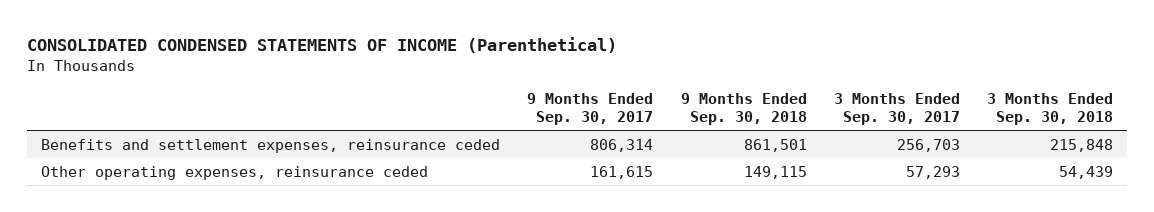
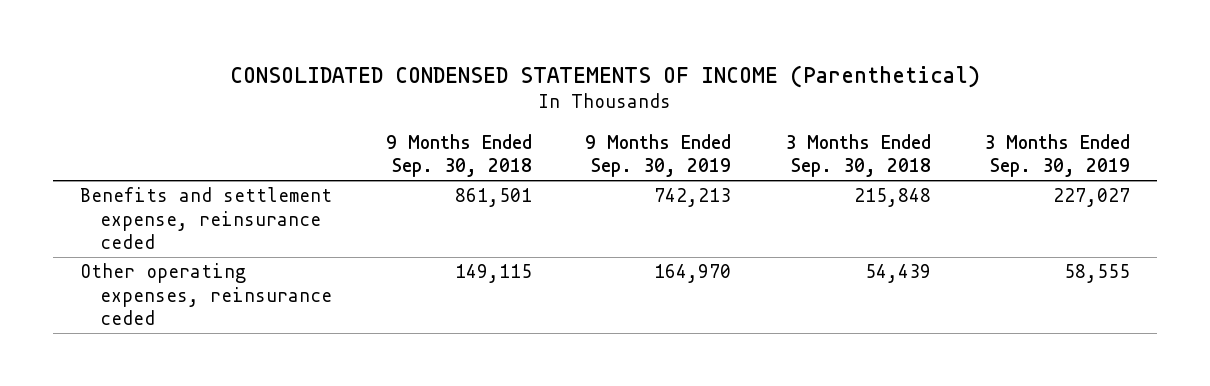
- | 9 Months Ended Sep. 30, 2017 | 9 Months Ended Sep. 30, 2018 | 3 Months Ended Sep. 30, 2017 | 3 Months Ended Sep. 30, 2018
+ | 9 Months Ended Sep. 30, 2018 | 9 Months Ended Sep. 30, 2019 | 3 Months Ended Sep. 30, 2018 | 3 Months Ended Sep. 30, 2019
- Benefits and settlement expenses, reinsurance ceded | 806,314 | 861,501 | 256,703 | 215,848
+ Benefits and settlement expense, reinsurance ceded | 861,501 | 742,213 | 215,848 | 227,027

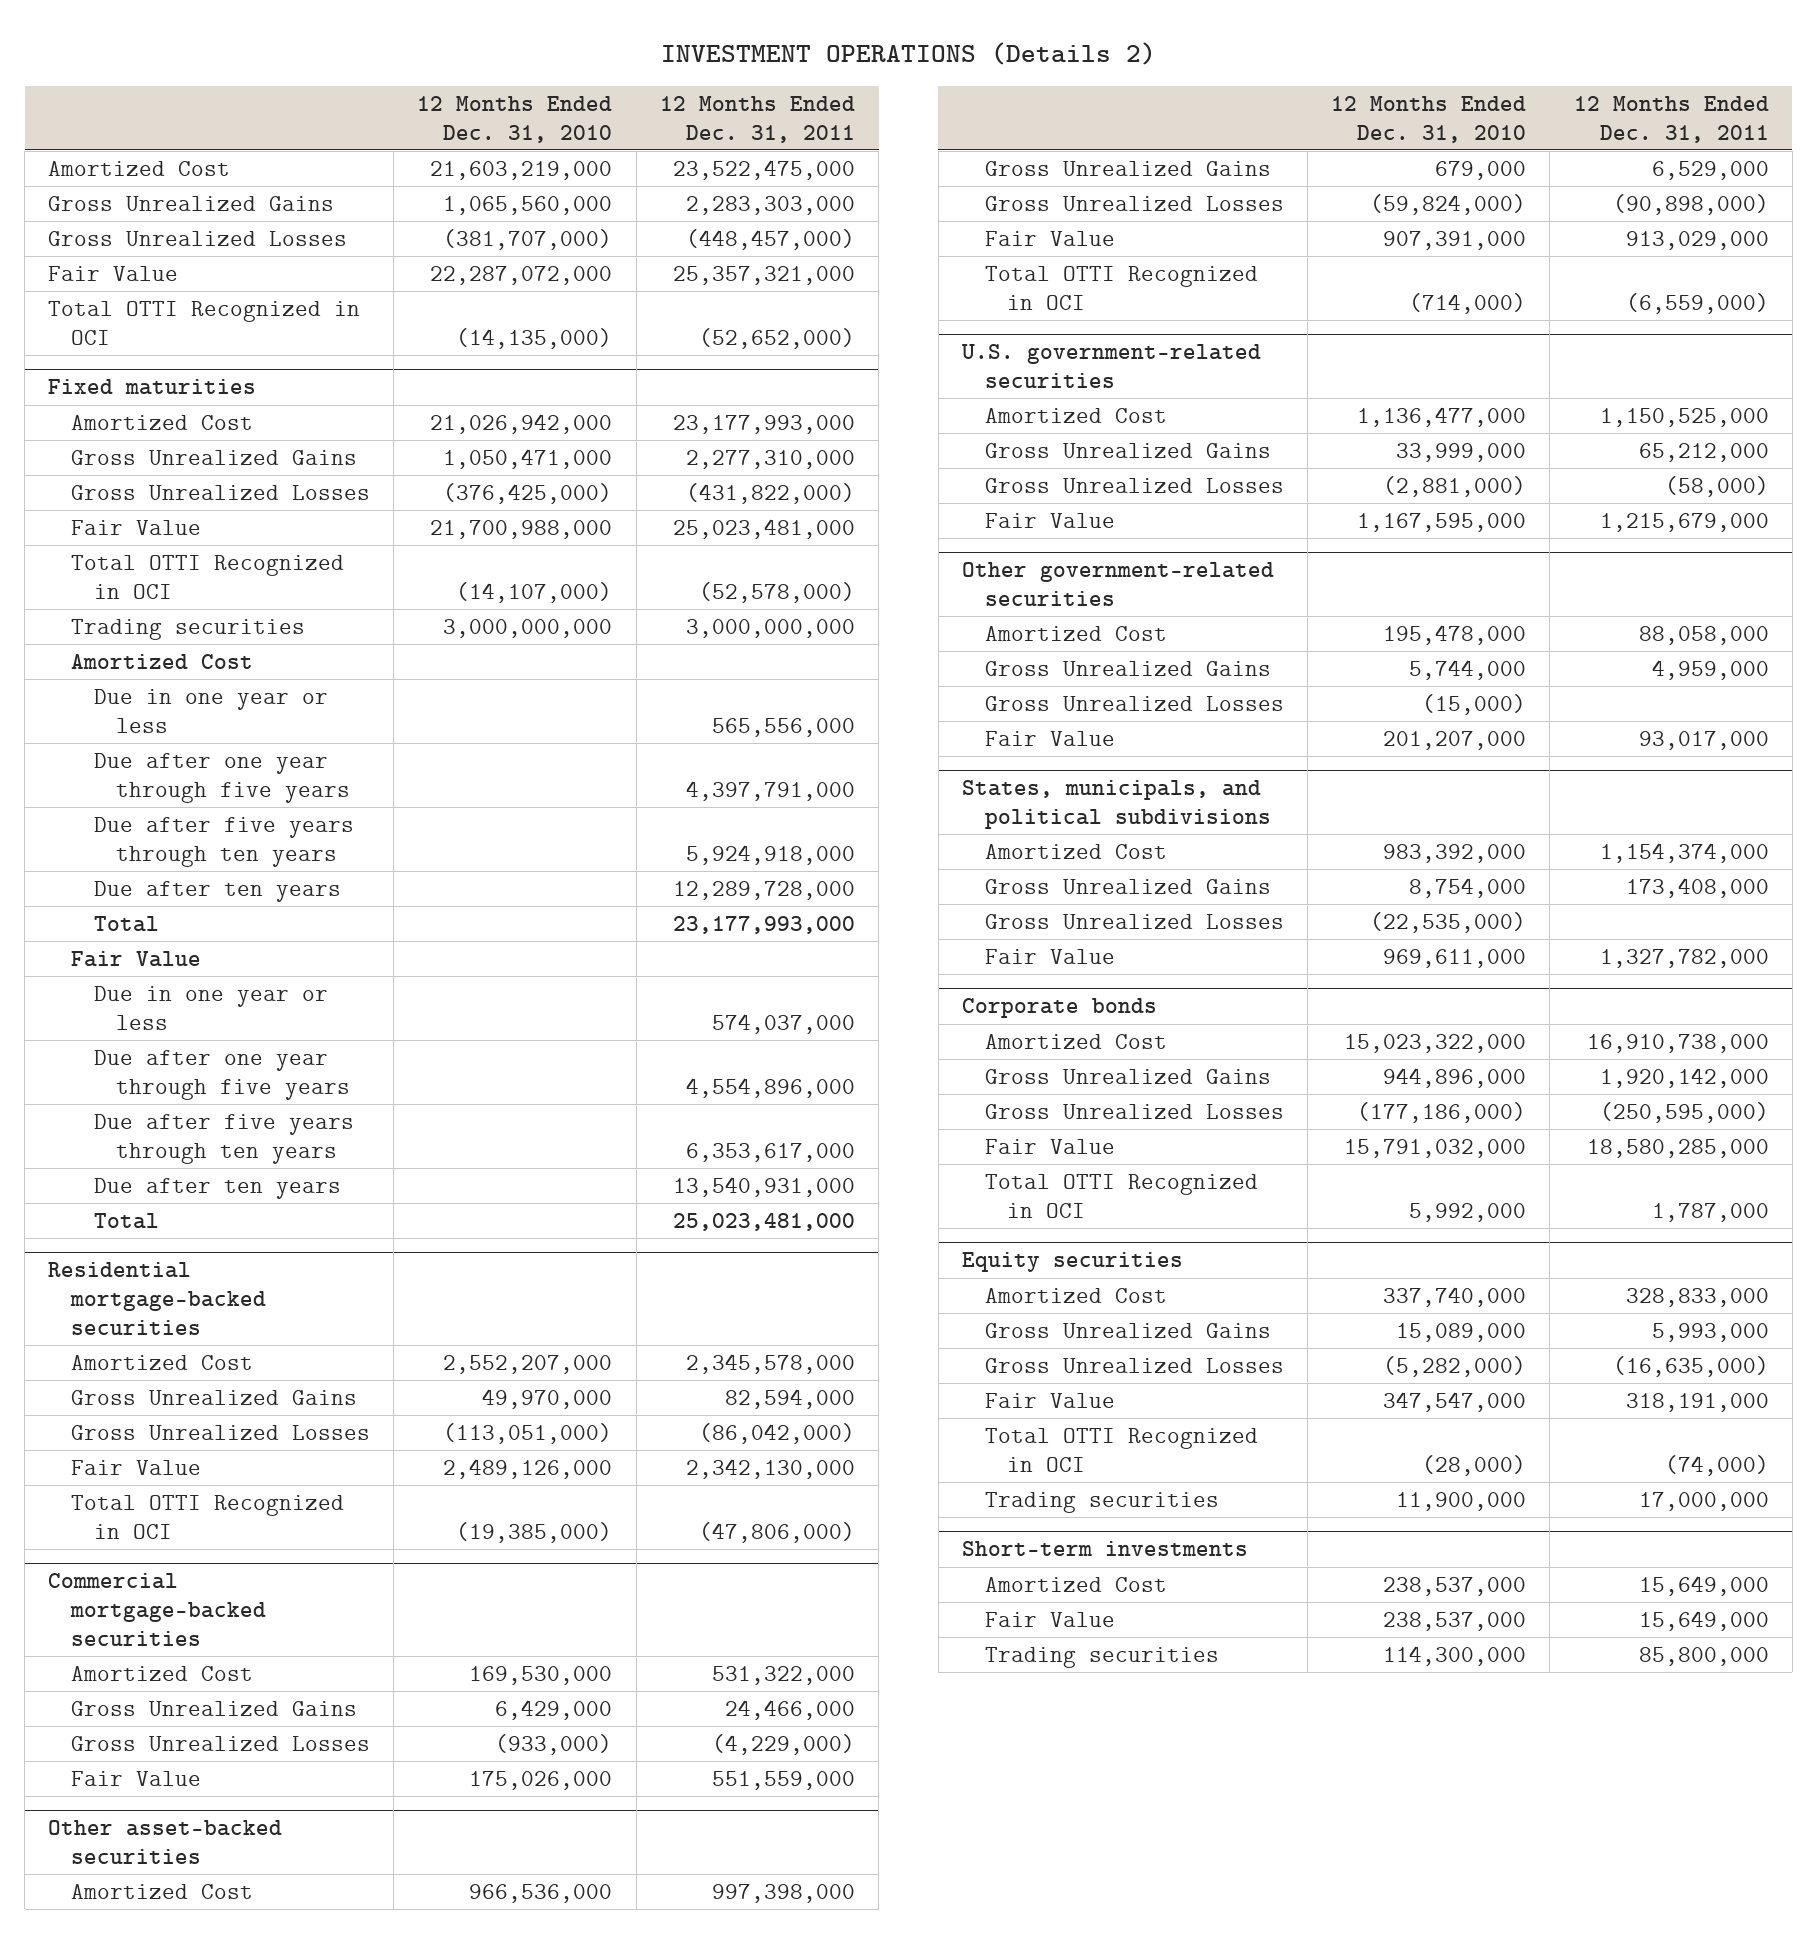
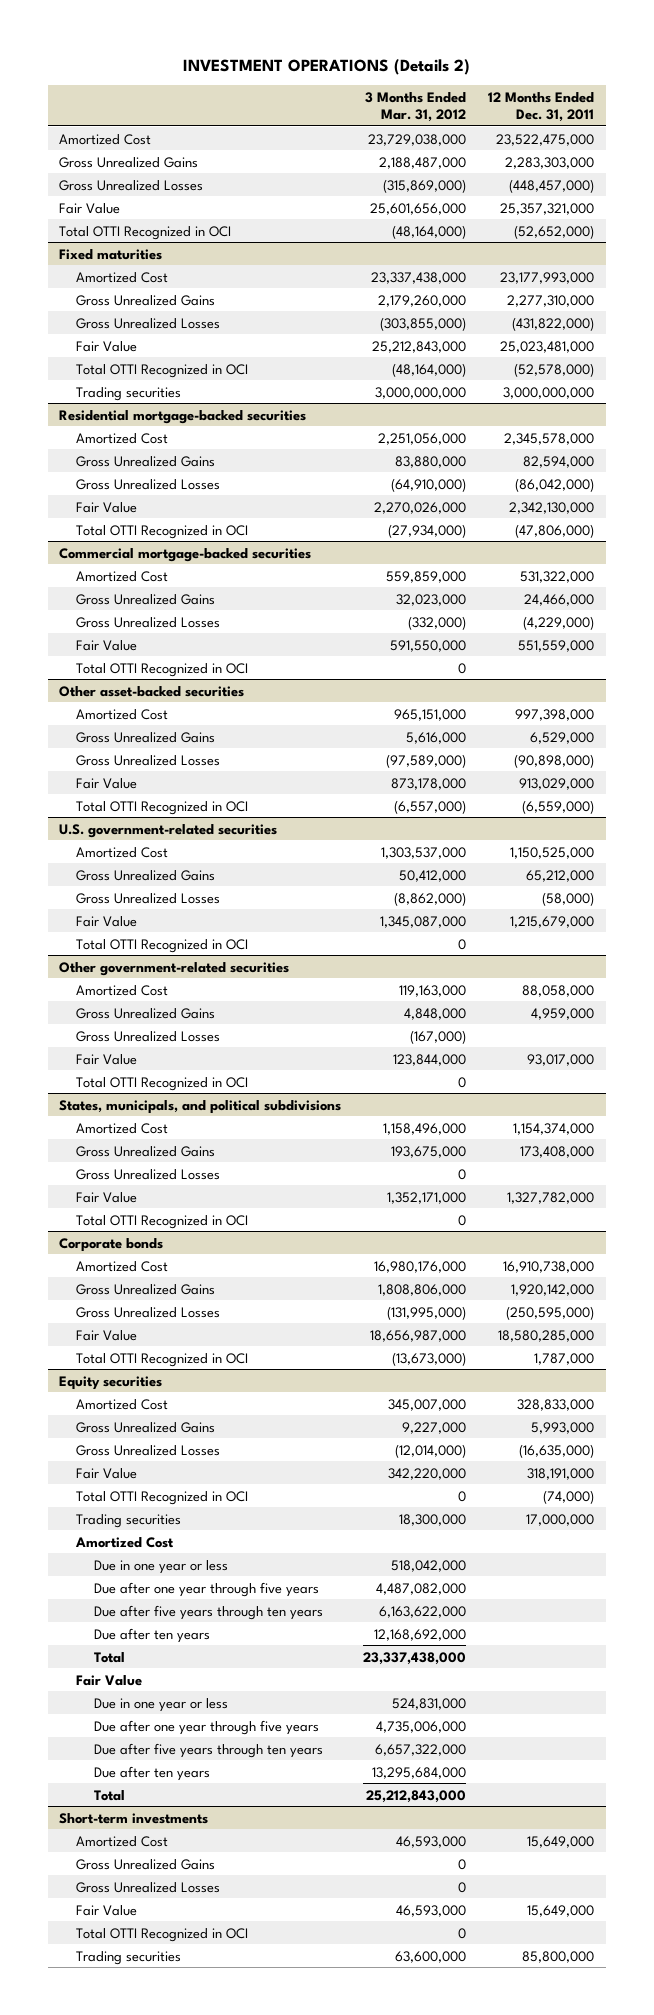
- | 12 Months Ended Dec. 31, 2010 | 12 Months Ended Dec. 31, 2011
+ | 3 Months Ended Mar. 31, 2012 | 12 Months Ended Dec. 31, 2011
@ Fixed maturities
- Amortized Cost
- Due in one year or less | | 565,556,000
- Due after one year through five years | | 4,397,791,000
- Due after five years through ten years | | 5,924,918,000
- Due after ten years | | 12,289,728,000
- Total | | 23,177,993,000
- Fair Value
- Due in one year or less | | 574,037,000
- Due after one year through five years | | 4,554,896,000
- Due after five years through ten years | | 6,353,617,000
- Due after ten years | | 13,540,931,000
- Total | | 25,023,481,000
@ Commercial mortgage-backed securities
+ Total OTTI Recognized in OCI | 0 |
@ U.S. government-related securities
+ Total OTTI Recognized in OCI | 0 |
@ Other government-related securities
+ Total OTTI Recognized in OCI | 0 |
@ States, municipals, and political subdivisions
+ Total OTTI Recognized in OCI | 0 |
@ Equity securities
+ Amortized Cost
+ Due in one year or less | 518,042,000 |
+ Due after one year through five years | 4,487,082,000 |
+ Due after five years through ten years | 6,163,622,000 |
+ Due after ten years | 12,168,692,000 |
+ Total | 23,337,438,000 |
+ Fair Value
+ Due in one year or less | 524,831,000 |
+ Due after one year through five years | 4,735,006,000 |
+ Due after five years through ten years | 6,657,322,000 |
+ Due after ten years | 13,295,684,000 |
+ Total | 25,212,843,000 |
@ Short-term investments
+ Gross Unrealized Gains | 0 |
+ Gross Unrealized Losses | 0 |
+ Total OTTI Recognized in OCI | 0 |

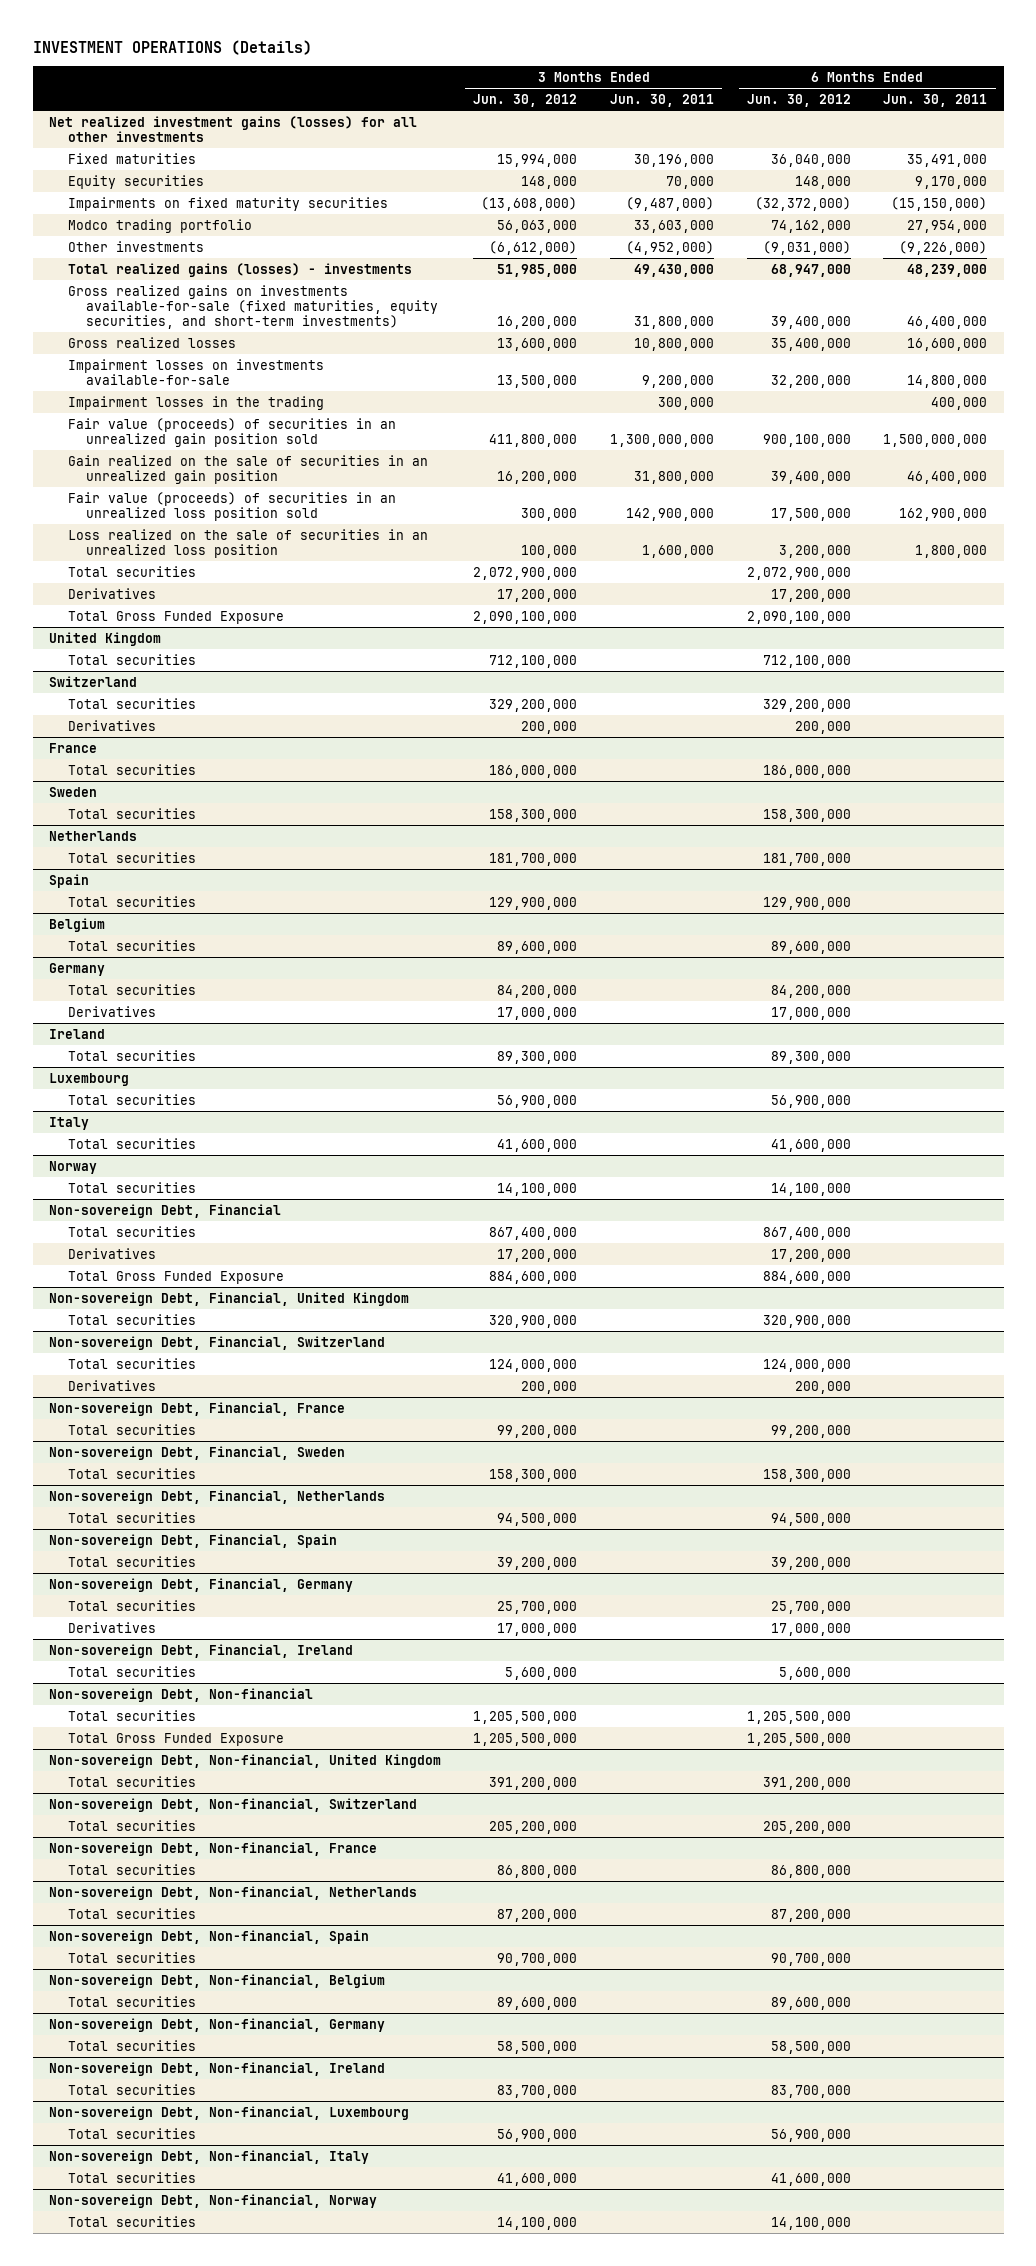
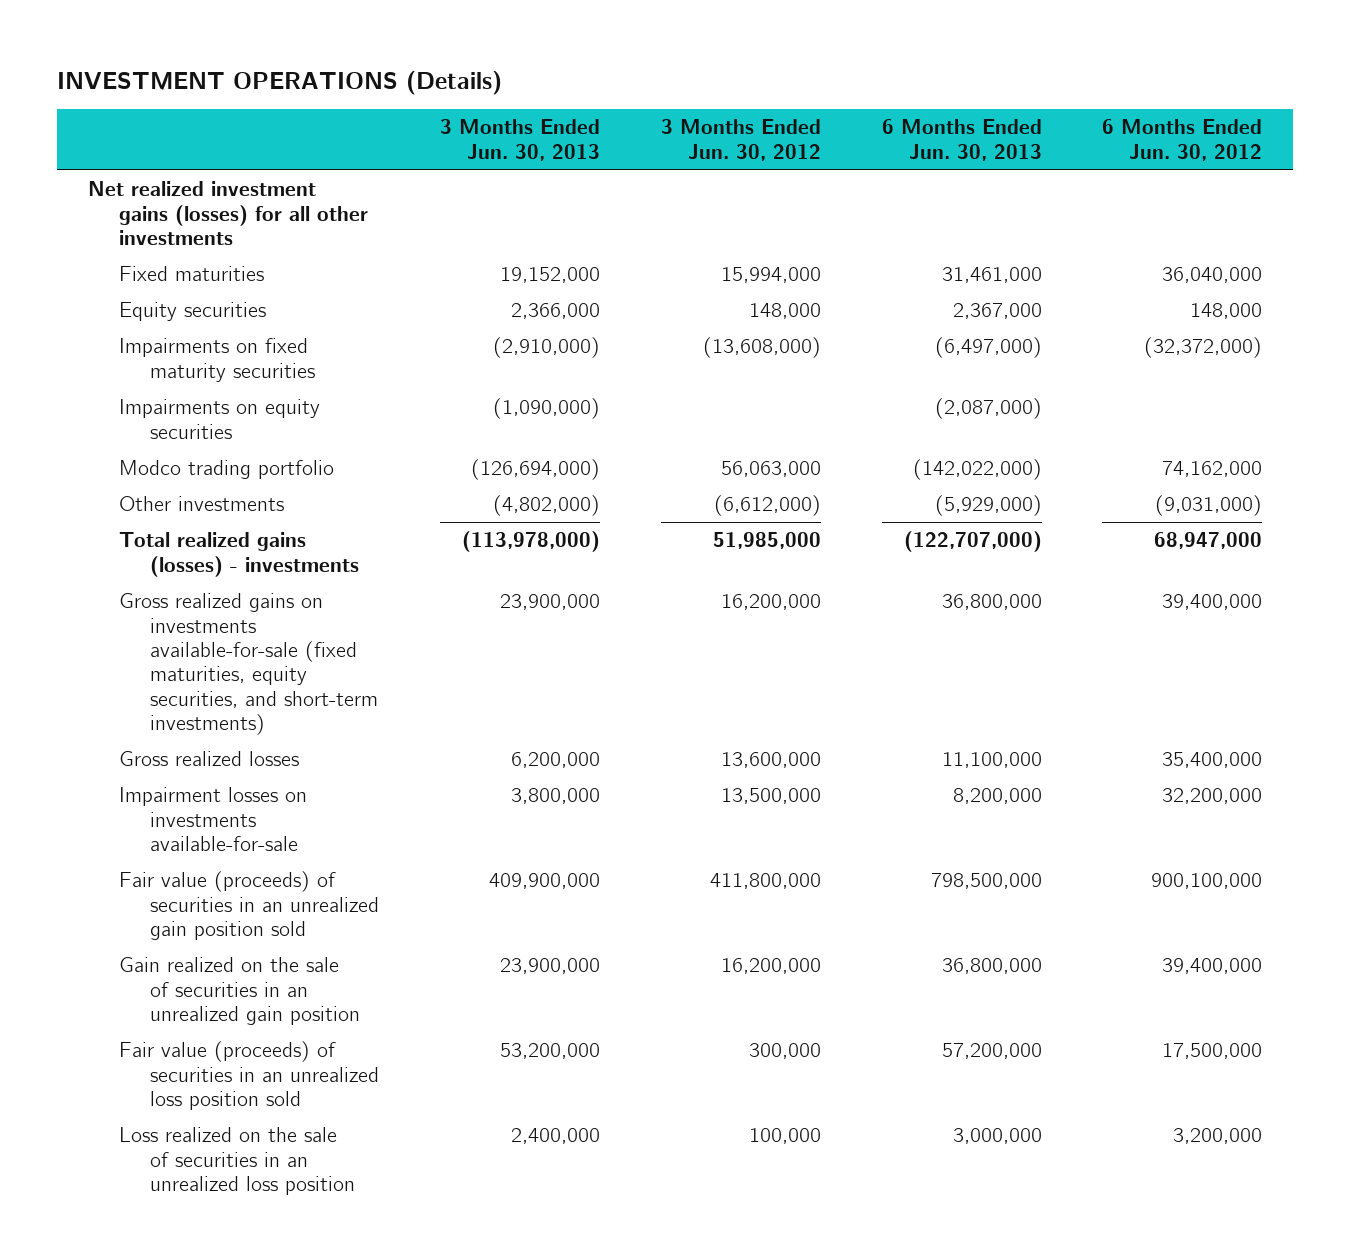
- | 3 Months Ended Jun. 30, 2012 | 3 Months Ended Jun. 30, 2011 | 6 Months Ended Jun. 30, 2012 | 6 Months Ended Jun. 30, 2011
+ | 3 Months Ended Jun. 30, 2013 | 3 Months Ended Jun. 30, 2012 | 6 Months Ended Jun. 30, 2013 | 6 Months Ended Jun. 30, 2012
+ Impairments on equity securities | (1,090,000) | | (2,087,000) |
- Impairment losses in the trading | | 300,000 | | 400,000
- Total securities | 2,072,900,000 | | 2,072,900,000 |
- Derivatives | 17,200,000 | | 17,200,000 |
- Total Gross Funded Exposure | 2,090,100,000 | | 2,090,100,000 |
- United Kingdom
- Total securities | 712,100,000 | | 712,100,000 |
- Switzerland
- Total securities | 329,200,000 | | 329,200,000 |
- Derivatives | 200,000 | | 200,000 |
- France
- Total securities | 186,000,000 | | 186,000,000 |
- Sweden
- Total securities | 158,300,000 | | 158,300,000 |
- Netherlands
- Total securities | 181,700,000 | | 181,700,000 |
- Spain
- Total securities | 129,900,000 | | 129,900,000 |
- Belgium
- Total securities | 89,600,000 | | 89,600,000 |
- Germany
- Total securities | 84,200,000 | | 84,200,000 |
- Derivatives | 17,000,000 | | 17,000,000 |
- Ireland
- Total securities | 89,300,000 | | 89,300,000 |
- Luxembourg
- Total securities | 56,900,000 | | 56,900,000 |
- Italy
- Total securities | 41,600,000 | | 41,600,000 |
- Norway
- Total securities | 14,100,000 | | 14,100,000 |
- Non-sovereign Debt, Financial
- Total securities | 867,400,000 | | 867,400,000 |
- Derivatives | 17,200,000 | | 17,200,000 |
- Total Gross Funded Exposure | 884,600,000 | | 884,600,000 |
- Non-sovereign Debt, Financial, United Kingdom
- Total securities | 320,900,000 | | 320,900,000 |
- Non-sovereign Debt, Financial, Switzerland
- Total securities | 124,000,000 | | 124,000,000 |
- Derivatives | 200,000 | | 200,000 |
- Non-sovereign Debt, Financial, France
- Total securities | 99,200,000 | | 99,200,000 |
- Non-sovereign Debt, Financial, Sweden
- Total securities | 158,300,000 | | 158,300,000 |
- Non-sovereign Debt, Financial, Netherlands
- Total securities | 94,500,000 | | 94,500,000 |
- Non-sovereign Debt, Financial, Spain
- Total securities | 39,200,000 | | 39,200,000 |
- Non-sovereign Debt, Financial, Germany
- Total securities | 25,700,000 | | 25,700,000 |
- Derivatives | 17,000,000 | | 17,000,000 |
- Non-sovereign Debt, Financial, Ireland
- Total securities | 5,600,000 | | 5,600,000 |
- Non-sovereign Debt, Non-financial
- Total securities | 1,205,500,000 | | 1,205,500,000 |
- Total Gross Funded Exposure | 1,205,500,000 | | 1,205,500,000 |
- Non-sovereign Debt, Non-financial, United Kingdom
- Total securities | 391,200,000 | | 391,200,000 |
- Non-sovereign Debt, Non-financial, Switzerland
- Total securities | 205,200,000 | | 205,200,000 |
- Non-sovereign Debt, Non-financial, France
- Total securities | 86,800,000 | | 86,800,000 |
- Non-sovereign Debt, Non-financial, Netherlands
- Total securities | 87,200,000 | | 87,200,000 |
- Non-sovereign Debt, Non-financial, Spain
- Total securities | 90,700,000 | | 90,700,000 |
- Non-sovereign Debt, Non-financial, Belgium
- Total securities | 89,600,000 | | 89,600,000 |
- Non-sovereign Debt, Non-financial, Germany
- Total securities | 58,500,000 | | 58,500,000 |
- Non-sovereign Debt, Non-financial, Ireland
- Total securities | 83,700,000 | | 83,700,000 |
- Non-sovereign Debt, Non-financial, Luxembourg
- Total securities | 56,900,000 | | 56,900,000 |
- Non-sovereign Debt, Non-financial, Italy
- Total securities | 41,600,000 | | 41,600,000 |
- Non-sovereign Debt, Non-financial, Norway
- Total securities | 14,100,000 | | 14,100,000 |

